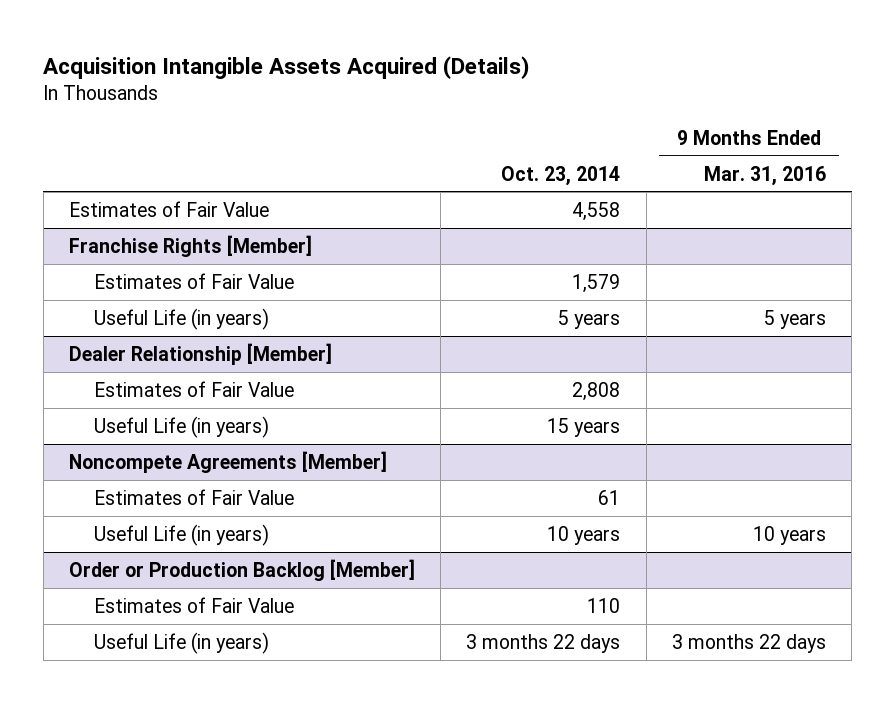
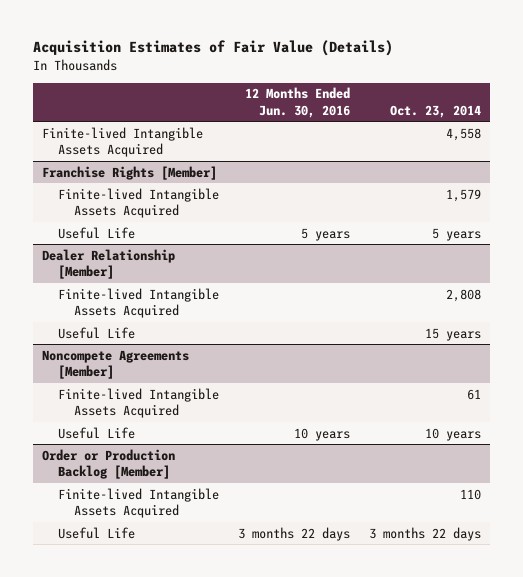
- Acquisition Intangible Assets Acquired (Details)
+ Acquisition Estimates of Fair Value (Details)
- | Oct. 23, 2014 | 9 Months Ended Mar. 31, 2016
+ | 12 Months Ended Jun. 30, 2016 | Oct. 23, 2014
- Estimates of Fair Value | 4,558 |
+ Finite-lived Intangible Assets Acquired | | 4,558
@ Franchise Rights [Member]
- Estimates of Fair Value | 1,579 |
- Useful Life (in years) | 5 years | 5 years
+ Finite-lived Intangible Assets Acquired | | 1,579
+ Useful Life | 5 years | 5 years
@ Dealer Relationship [Member]
- Estimates of Fair Value | 2,808 |
- Useful Life (in years) | 15 years |
+ Finite-lived Intangible Assets Acquired | | 2,808
+ Useful Life | | 15 years
@ Noncompete Agreements [Member]
- Estimates of Fair Value | 61 |
- Useful Life (in years) | 10 years | 10 years
+ Finite-lived Intangible Assets Acquired | | 61
+ Useful Life | 10 years | 10 years
@ Order or Production Backlog [Member]
- Estimates of Fair Value | 110 |
- Useful Life (in years) | 3 months 22 days | 3 months 22 days
+ Finite-lived Intangible Assets Acquired | | 110
+ Useful Life | 3 months 22 days | 3 months 22 days

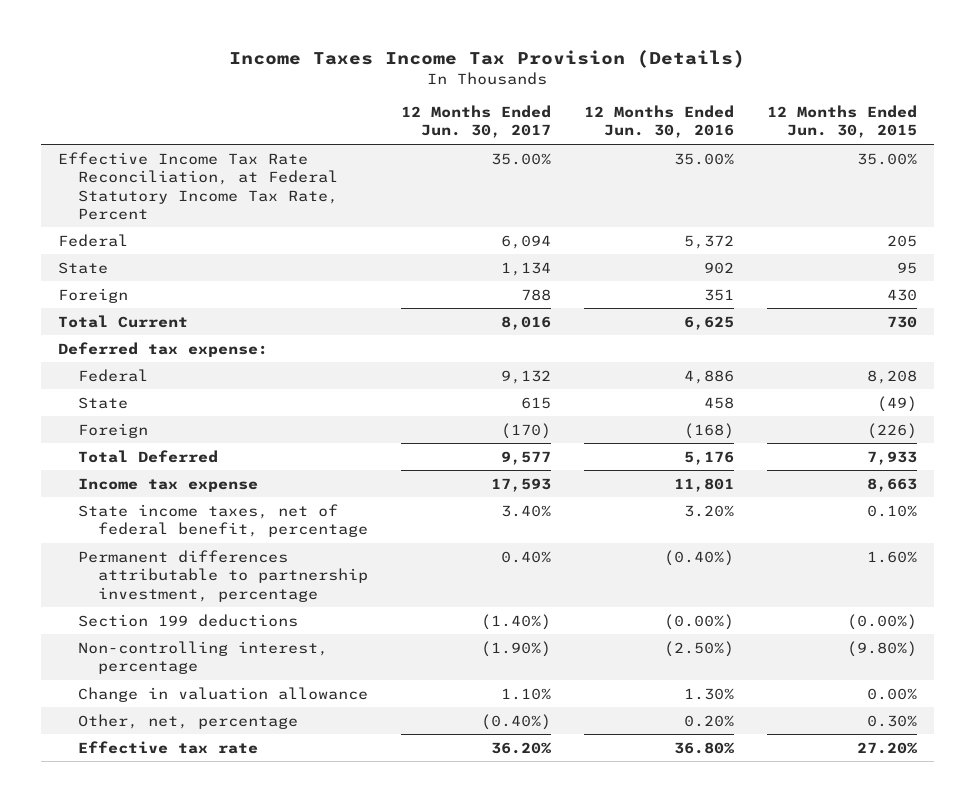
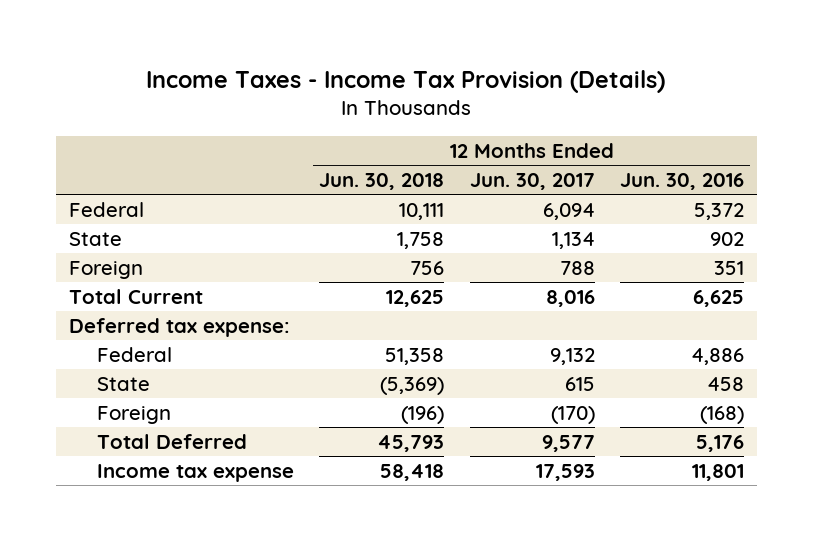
- Income Taxes Income Tax Provision (Details)
+ Income Taxes - Income Tax Provision (Details)
- | 12 Months Ended Jun. 30, 2017 | 12 Months Ended Jun. 30, 2016 | 12 Months Ended Jun. 30, 2015
+ | 12 Months Ended Jun. 30, 2018 | 12 Months Ended Jun. 30, 2017 | 12 Months Ended Jun. 30, 2016
- Effective Income Tax Rate Reconciliation, at Federal Statutory Income Tax Rate, Percent | 35.00% | 35.00% | 35.00%
- State income taxes, net of federal benefit, percentage | 3.40% | 3.20% | 0.10%
- Permanent differences attributable to partnership investment, percentage | 0.40% | (0.40%) | 1.60%
- Section 199 deductions | (1.40%) | (0.00%) | (0.00%)
- Non-controlling interest, percentage | (1.90%) | (2.50%) | (9.80%)
- Change in valuation allowance | 1.10% | 1.30% | 0.00%
- Other, net, percentage | (0.40%) | 0.20% | 0.30%
- Effective tax rate | 36.20% | 36.80% | 27.20%

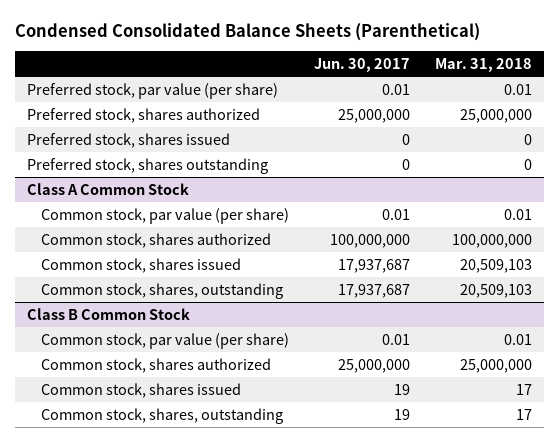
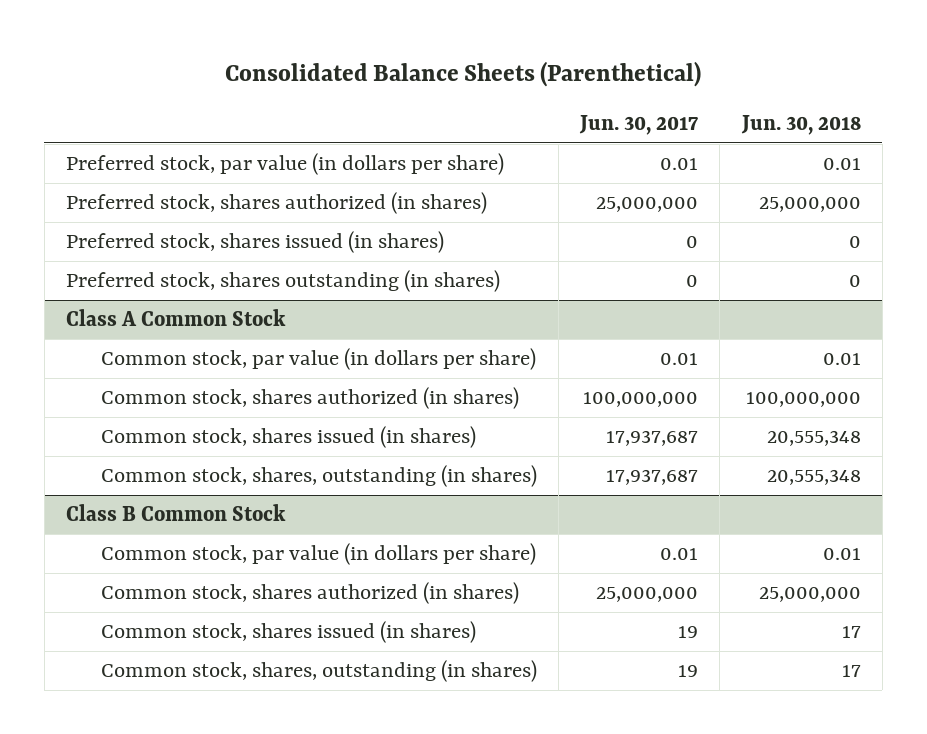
- Condensed Consolidated Balance Sheets (Parenthetical)
+ Consolidated Balance Sheets (Parenthetical)
- | Jun. 30, 2017 | Mar. 31, 2018
+ | Jun. 30, 2017 | Jun. 30, 2018
- Preferred stock, par value (per share) | 0.01 | 0.01
- Preferred stock, shares authorized | 25,000,000 | 25,000,000
- Preferred stock, shares issued | 0 | 0
- Preferred stock, shares outstanding | 0 | 0
+ Preferred stock, par value (in dollars per share) | 0.01 | 0.01
+ Preferred stock, shares authorized (in shares) | 25,000,000 | 25,000,000
+ Preferred stock, shares issued (in shares) | 0 | 0
+ Preferred stock, shares outstanding (in shares) | 0 | 0
@ Class A Common Stock
- Common stock, par value (per share) | 0.01 | 0.01
- Common stock, shares authorized | 100,000,000 | 100,000,000
- Common stock, shares issued | 17,937,687 | 20,509,103
- Common stock, shares, outstanding | 17,937,687 | 20,509,103
+ Common stock, par value (in dollars per share) | 0.01 | 0.01
+ Common stock, shares authorized (in shares) | 100,000,000 | 100,000,000
+ Common stock, shares issued (in shares) | 17,937,687 | 20,555,348
+ Common stock, shares, outstanding (in shares) | 17,937,687 | 20,555,348
@ Class B Common Stock
- Common stock, par value (per share) | 0.01 | 0.01
- Common stock, shares authorized | 25,000,000 | 25,000,000
- Common stock, shares issued | 19 | 17
- Common stock, shares, outstanding | 19 | 17
+ Common stock, par value (in dollars per share) | 0.01 | 0.01
+ Common stock, shares authorized (in shares) | 25,000,000 | 25,000,000
+ Common stock, shares issued (in shares) | 19 | 17
+ Common stock, shares, outstanding (in shares) | 19 | 17

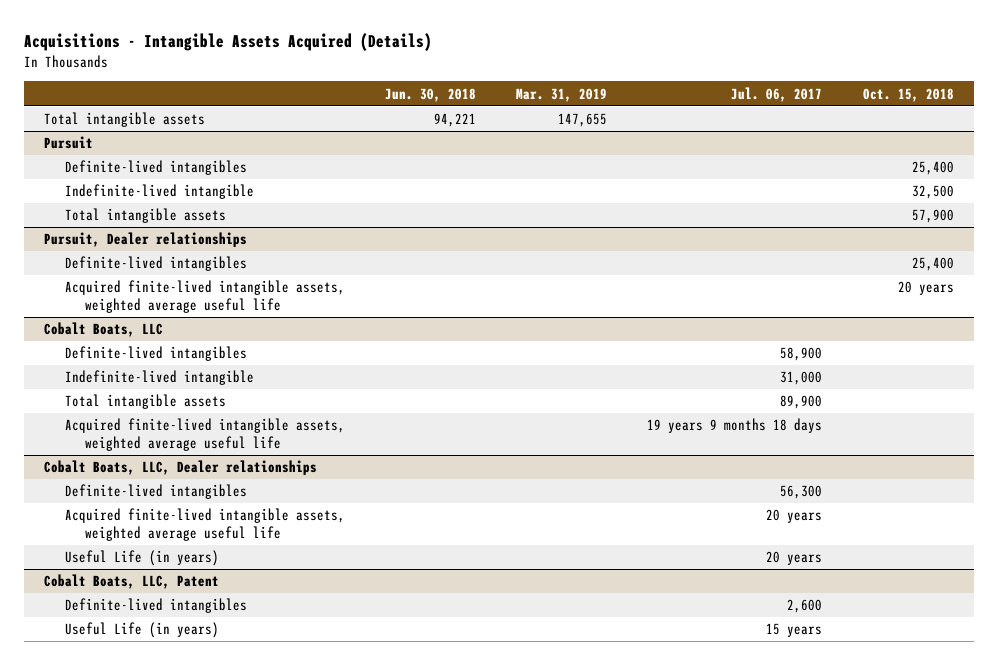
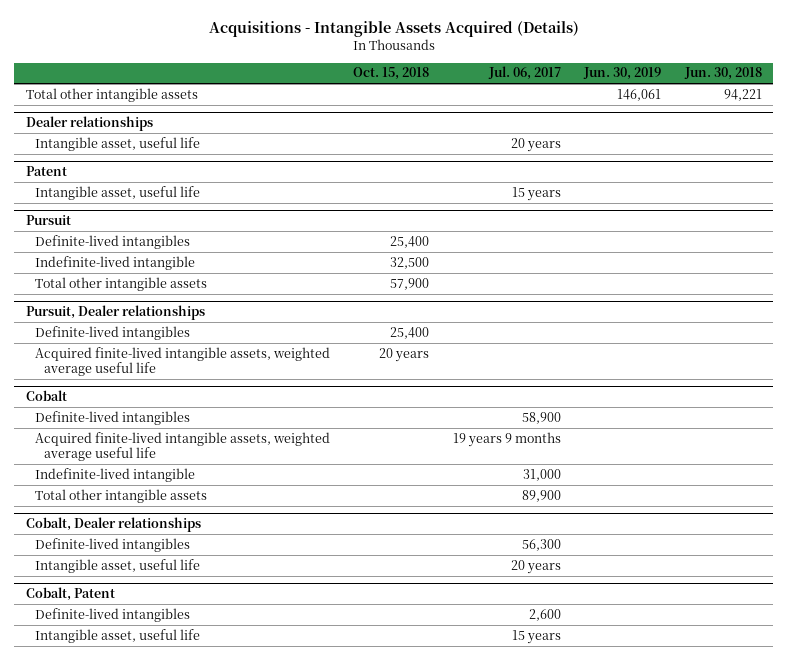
- | Jun. 30, 2018 | Mar. 31, 2019 | Jul. 06, 2017 | Oct. 15, 2018
+ | Oct. 15, 2018 | Jul. 06, 2017 | Jun. 30, 2019 | Jun. 30, 2018
- Total intangible assets | 94,221 | 147,655 | |
+ Total other intangible assets | | | 146,061 | 94,221
+ Dealer relationships
+ Intangible asset, useful life | | 20 years | |
+ Patent
+ Intangible asset, useful life | | 15 years | |
@ Pursuit
- Total intangible assets | | | | 57,900
+ Total other intangible assets | 57,900 | | |
- Cobalt Boats, LLC
+ Cobalt
+ Acquired finite-lived intangible assets, weighted average useful life | | 19 years 9 months | |
- Total intangible assets | | | 89,900 |
- Acquired finite-lived intangible assets, weighted average useful life | | | 19 years 9 months 18 days |
- Cobalt Boats, LLC, Dealer relationships
+ Total other intangible assets | | 89,900 | |
+ Cobalt, Dealer relationships
- Acquired finite-lived intangible assets, weighted average useful life | | | 20 years |
- Useful Life (in years) | | | 20 years |
- Cobalt Boats, LLC, Patent
+ Intangible asset, useful life | | 20 years | |
+ Cobalt, Patent
- Useful Life (in years) | | | 15 years |
+ Intangible asset, useful life | | 15 years | |

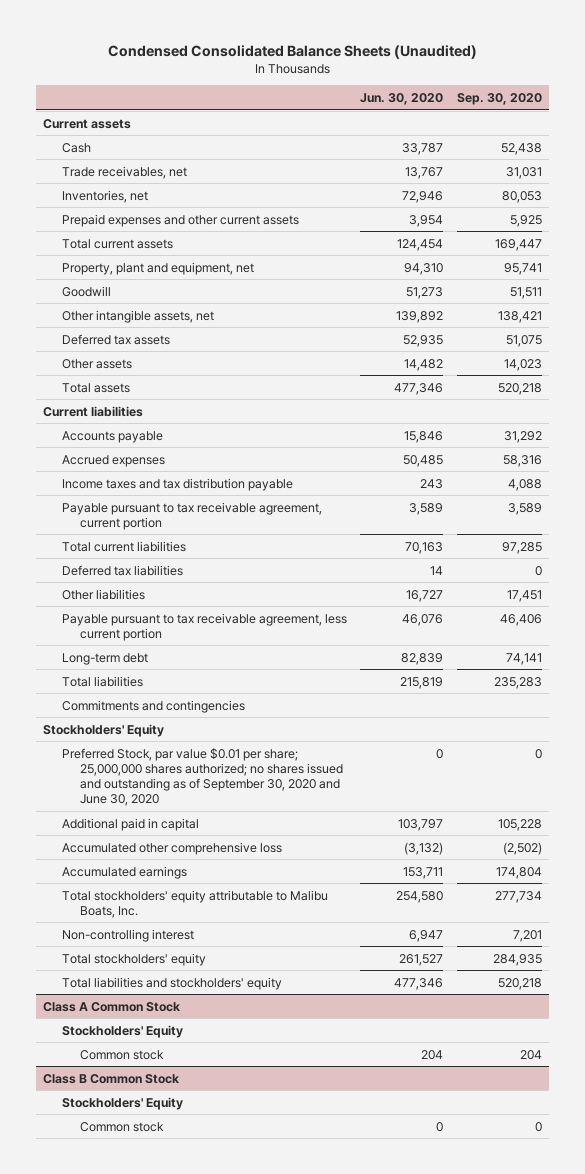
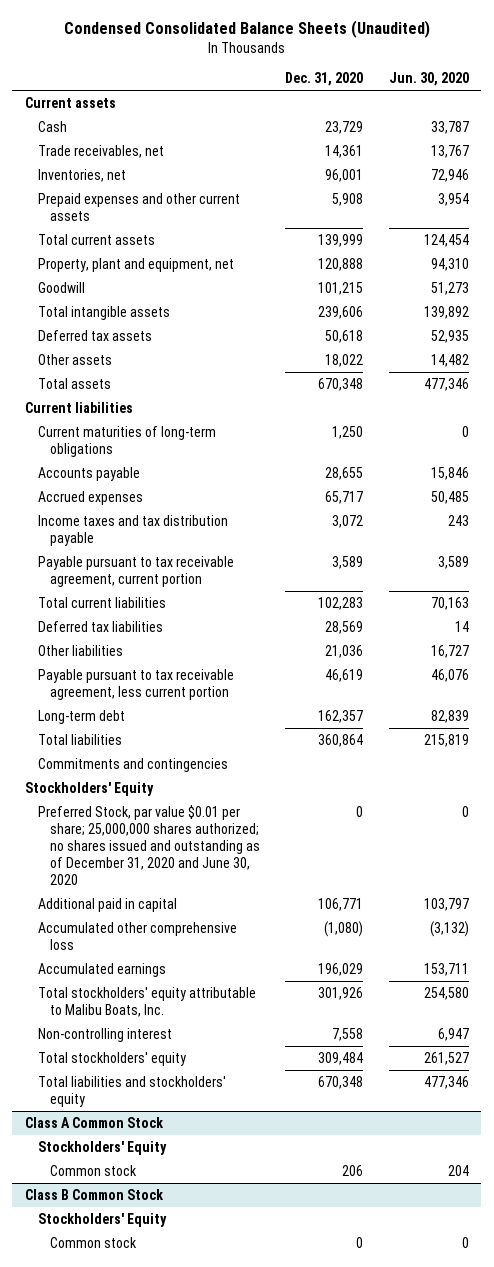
- | Jun. 30, 2020 | Sep. 30, 2020
+ | Dec. 31, 2020 | Jun. 30, 2020
- Other intangible assets, net | 139,892 | 138,421
+ Total intangible assets | 239,606 | 139,892
+ Current maturities of long-term obligations | 1,250 | 0
- Preferred Stock, par value $0.01 per share; 25,000,000 shares authorized; no shares issued and outstanding as of September 30, 2020 and June 30, 2020 | 0 | 0
+ Preferred Stock, par value $0.01 per share; 25,000,000 shares authorized; no shares issued and outstanding as of December 31, 2020 and June 30, 2020 | 0 | 0

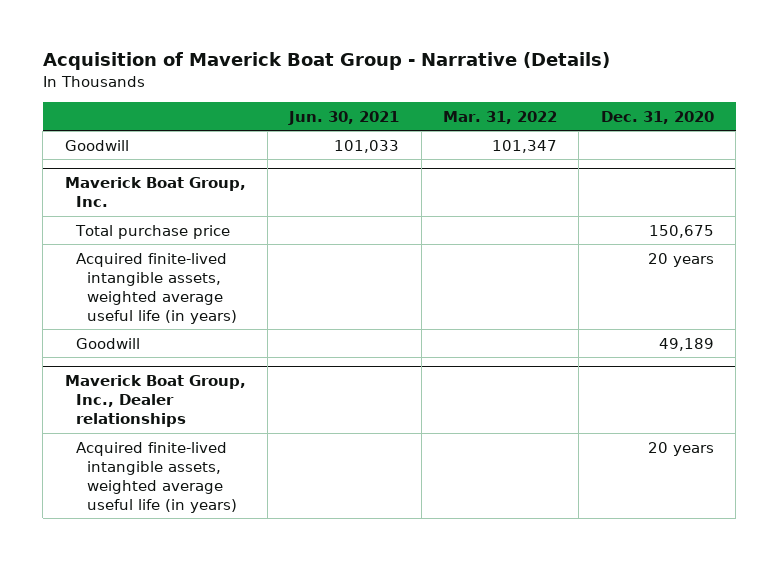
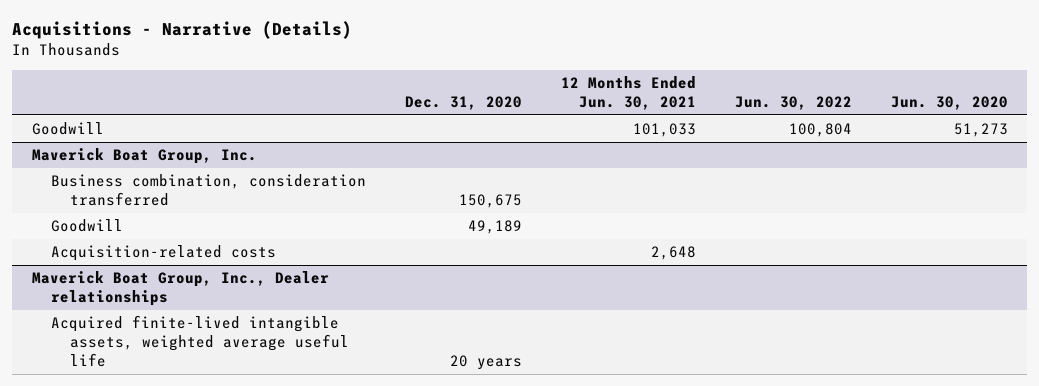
- Acquisition of Maverick Boat Group - Narrative (Details)
+ Acquisitions - Narrative (Details)
- | Jun. 30, 2021 | Mar. 31, 2022 | Dec. 31, 2020
+ | Dec. 31, 2020 | 12 Months Ended Jun. 30, 2021 | Jun. 30, 2022 | Jun. 30, 2020
@ Maverick Boat Group, Inc.
- Total purchase price | | | 150,675
- Acquired finite-lived intangible assets, weighted average useful life (in years) | | | 20 years
+ Business combination, consideration transferred | 150,675 | | |
+ Acquisition-related costs | | 2,648 | |
@ Maverick Boat Group, Inc., Dealer relationships
- Acquired finite-lived intangible assets, weighted average useful life (in years) | | | 20 years
+ Acquired finite-lived intangible assets, weighted average useful life | 20 years | | |

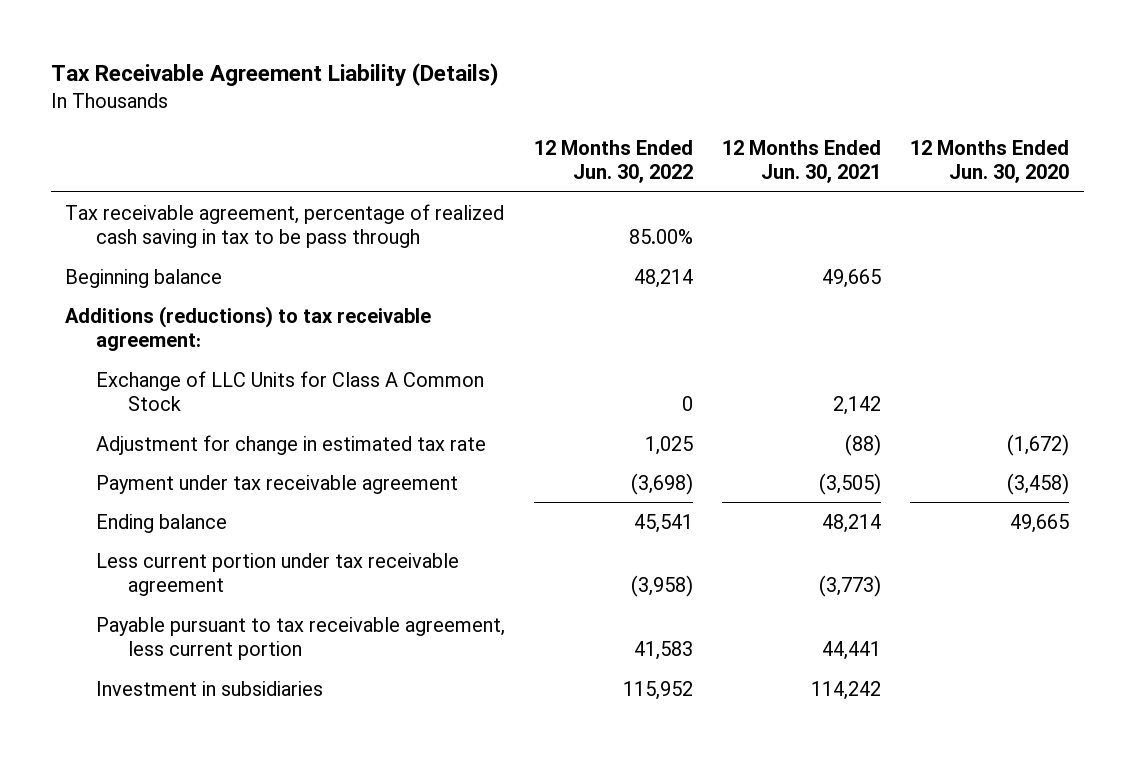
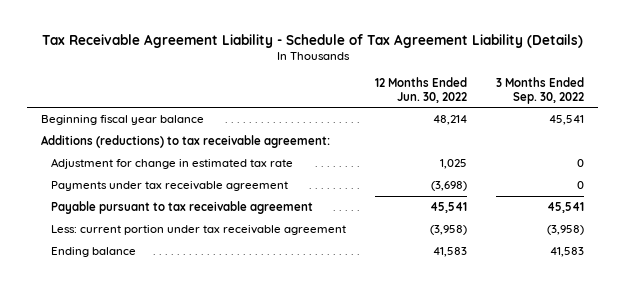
- Tax Receivable Agreement Liability (Details)
+ Tax Receivable Agreement Liability - Schedule of Tax Agreement Liability (Details)
- | 12 Months Ended Jun. 30, 2022 | 12 Months Ended Jun. 30, 2021 | 12 Months Ended Jun. 30, 2020
+ | 12 Months Ended Jun. 30, 2022 | 3 Months Ended Sep. 30, 2022
- Tax receivable agreement, percentage of realized cash saving in tax to be pass through | 85.00% | |
- Beginning balance | 48,214 | 49,665 |
+ Beginning fiscal year balance | 48,214 | 45,541
- Exchange of LLC Units for Class A Common Stock | 0 | 2,142 |
- Payment under tax receivable agreement | (3,698) | (3,505) | (3,458)
- Ending balance | 45,541 | 48,214 | 49,665
- Less current portion under tax receivable agreement | (3,958) | (3,773) |
- Payable pursuant to tax receivable agreement, less current portion | 41,583 | 44,441 |
- Investment in subsidiaries | 115,952 | 114,242 |
+ Payments under tax receivable agreement | (3,698) | 0
+ Payable pursuant to tax receivable agreement | 45,541 | 45,541
+ Less: current portion under tax receivable agreement | (3,958) | (3,958)
+ Ending balance | 41,583 | 41,583

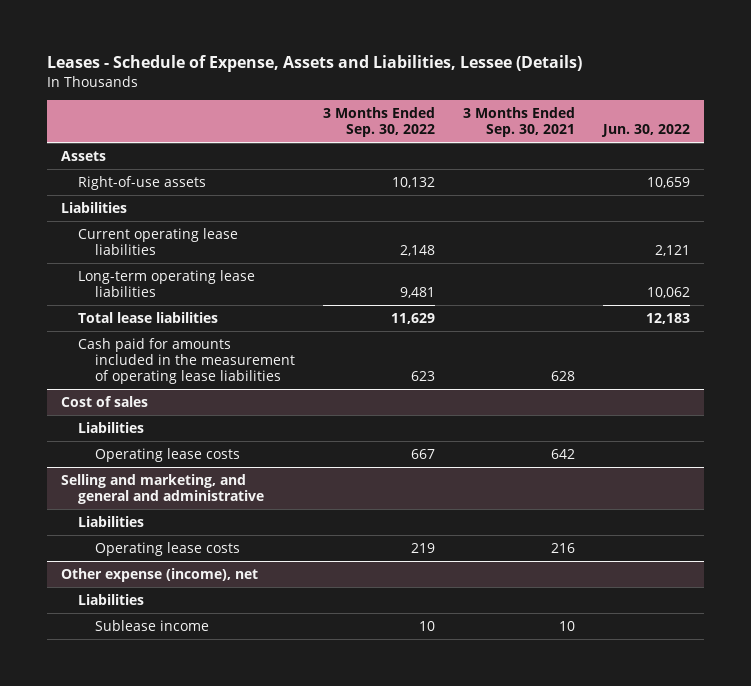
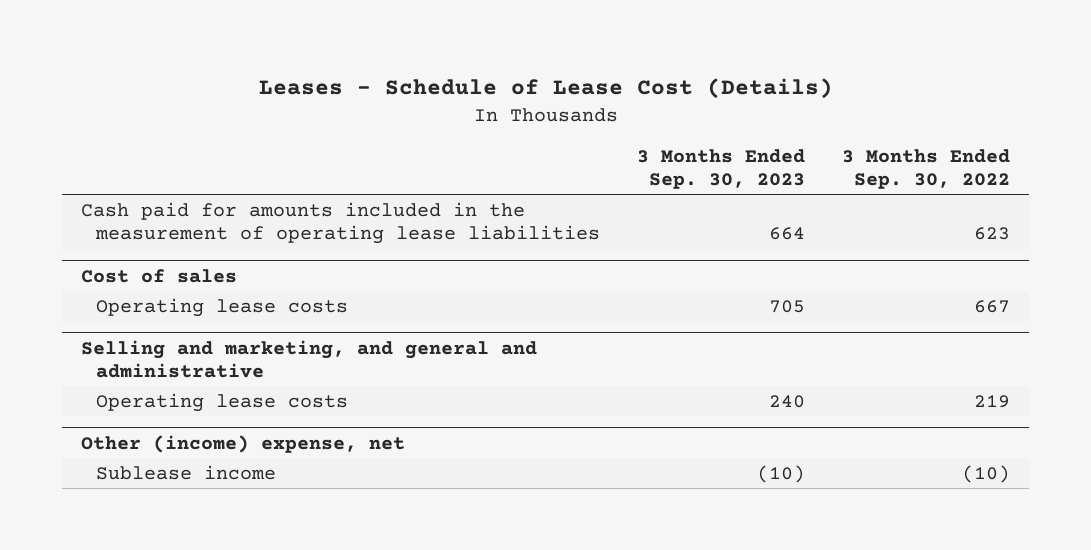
- Leases - Schedule of Expense, Assets and Liabilities, Lessee (Details)
+ Leases - Schedule of Lease Cost (Details)
- | 3 Months Ended Sep. 30, 2022 | 3 Months Ended Sep. 30, 2021 | Jun. 30, 2022
+ | 3 Months Ended Sep. 30, 2023 | 3 Months Ended Sep. 30, 2022
- Assets
- Right-of-use assets | 10,132 | | 10,659
- Liabilities
- Current operating lease liabilities | 2,148 | | 2,121
- Long-term operating lease liabilities | 9,481 | | 10,062
- Total lease liabilities | 11,629 | | 12,183
@ Cost of sales
- Liabilities
@ Selling and marketing, and general and administrative
- Liabilities
- Other expense (income), net
- Liabilities
- Sublease income | 10 | 10 |
+ Other (income) expense, net
+ Sublease income | (10) | (10)

